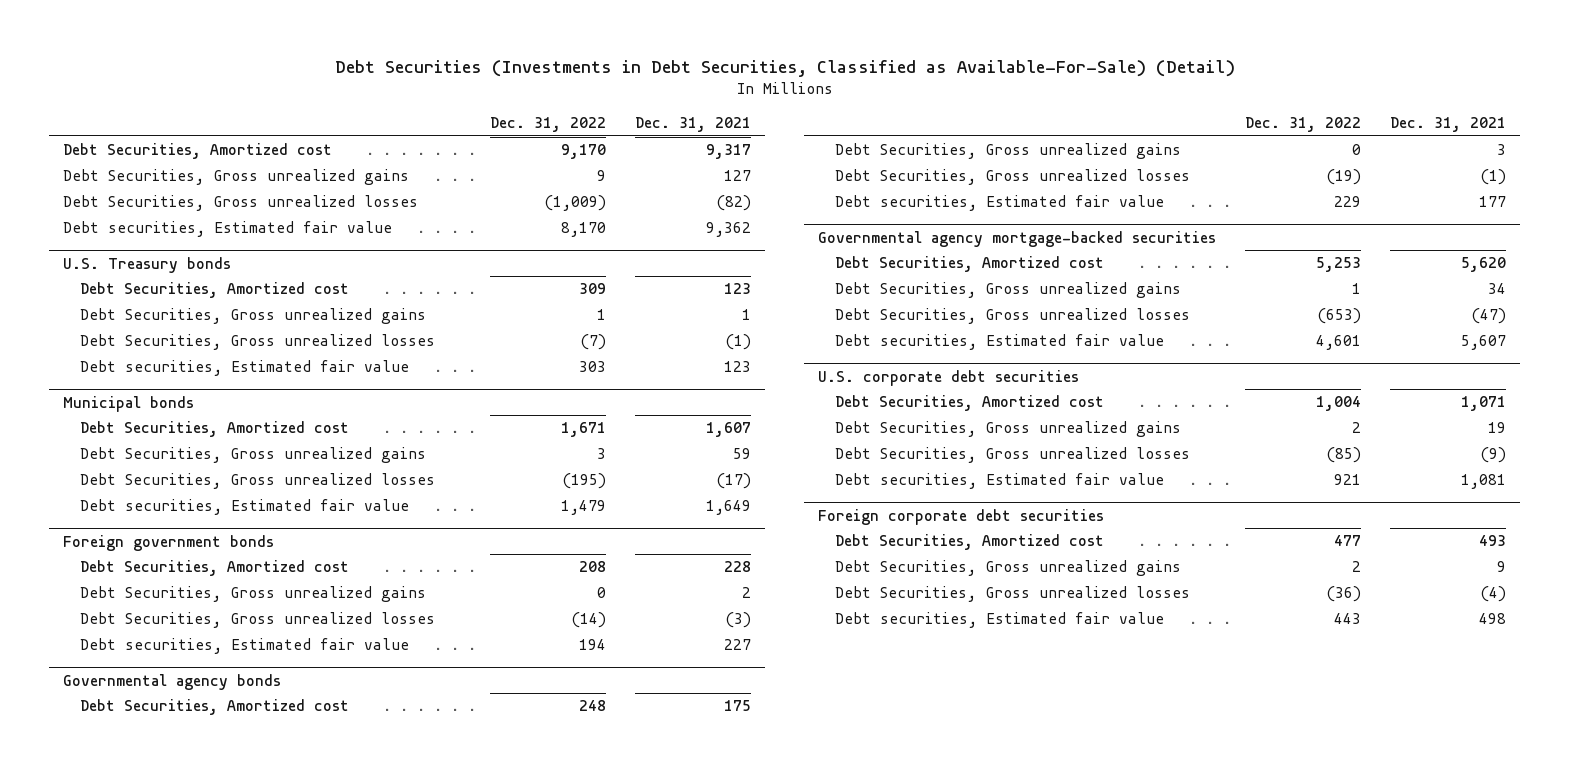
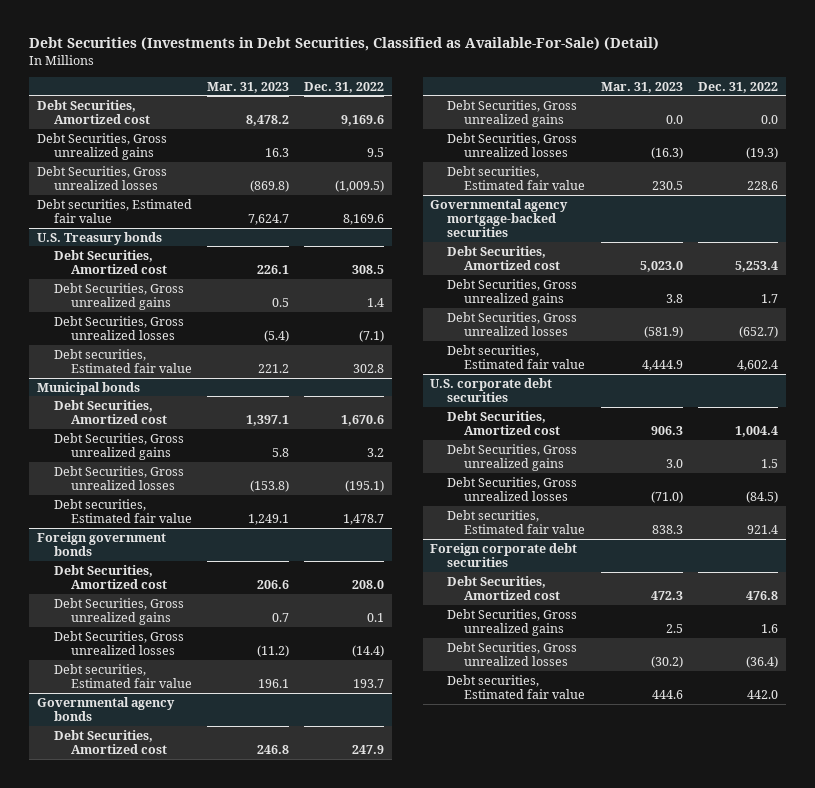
- | Dec. 31, 2022 | Dec. 31, 2021
+ | Mar. 31, 2023 | Dec. 31, 2022
- Debt Securities, Amortized cost | 9,170 | 9,317
- Debt Securities, Gross unrealized gains | 9 | 127
- Debt Securities, Gross unrealized losses | (1,009) | (82)
- Debt securities, Estimated fair value | 8,170 | 9,362
+ Debt Securities, Amortized cost | 8,478.2 | 9,169.6
+ Debt Securities, Gross unrealized gains | 16.3 | 9.5
+ Debt Securities, Gross unrealized losses | (869.8) | (1,009.5)
+ Debt securities, Estimated fair value | 7,624.7 | 8,169.6
@ U.S. Treasury bonds
- Debt Securities, Amortized cost | 309 | 123
- Debt Securities, Gross unrealized gains | 1 | 1
- Debt Securities, Gross unrealized losses | (7) | (1)
- Debt securities, Estimated fair value | 303 | 123
+ Debt Securities, Amortized cost | 226.1 | 308.5
+ Debt Securities, Gross unrealized gains | 0.5 | 1.4
+ Debt Securities, Gross unrealized losses | (5.4) | (7.1)
+ Debt securities, Estimated fair value | 221.2 | 302.8
@ Municipal bonds
- Debt Securities, Amortized cost | 1,671 | 1,607
- Debt Securities, Gross unrealized gains | 3 | 59
- Debt Securities, Gross unrealized losses | (195) | (17)
- Debt securities, Estimated fair value | 1,479 | 1,649
+ Debt Securities, Amortized cost | 1,397.1 | 1,670.6
+ Debt Securities, Gross unrealized gains | 5.8 | 3.2
+ Debt Securities, Gross unrealized losses | (153.8) | (195.1)
+ Debt securities, Estimated fair value | 1,249.1 | 1,478.7
@ Foreign government bonds
- Debt Securities, Amortized cost | 208 | 228
- Debt Securities, Gross unrealized gains | 0 | 2
- Debt Securities, Gross unrealized losses | (14) | (3)
- Debt securities, Estimated fair value | 194 | 227
+ Debt Securities, Amortized cost | 206.6 | 208.0
+ Debt Securities, Gross unrealized gains | 0.7 | 0.1
+ Debt Securities, Gross unrealized losses | (11.2) | (14.4)
+ Debt securities, Estimated fair value | 196.1 | 193.7
@ Governmental agency bonds
- Debt Securities, Amortized cost | 248 | 175
- Debt Securities, Gross unrealized gains | 0 | 3
- Debt Securities, Gross unrealized losses | (19) | (1)
- Debt securities, Estimated fair value | 229 | 177
+ Debt Securities, Amortized cost | 246.8 | 247.9
+ Debt Securities, Gross unrealized gains | 0.0 | 0.0
+ Debt Securities, Gross unrealized losses | (16.3) | (19.3)
+ Debt securities, Estimated fair value | 230.5 | 228.6
@ Governmental agency mortgage-backed securities
- Debt Securities, Amortized cost | 5,253 | 5,620
- Debt Securities, Gross unrealized gains | 1 | 34
- Debt Securities, Gross unrealized losses | (653) | (47)
- Debt securities, Estimated fair value | 4,601 | 5,607
+ Debt Securities, Amortized cost | 5,023.0 | 5,253.4
+ Debt Securities, Gross unrealized gains | 3.8 | 1.7
+ Debt Securities, Gross unrealized losses | (581.9) | (652.7)
+ Debt securities, Estimated fair value | 4,444.9 | 4,602.4
@ U.S. corporate debt securities
- Debt Securities, Amortized cost | 1,004 | 1,071
- Debt Securities, Gross unrealized gains | 2 | 19
- Debt Securities, Gross unrealized losses | (85) | (9)
- Debt securities, Estimated fair value | 921 | 1,081
+ Debt Securities, Amortized cost | 906.3 | 1,004.4
+ Debt Securities, Gross unrealized gains | 3.0 | 1.5
+ Debt Securities, Gross unrealized losses | (71.0) | (84.5)
+ Debt securities, Estimated fair value | 838.3 | 921.4
@ Foreign corporate debt securities
- Debt Securities, Amortized cost | 477 | 493
- Debt Securities, Gross unrealized gains | 2 | 9
- Debt Securities, Gross unrealized losses | (36) | (4)
- Debt securities, Estimated fair value | 443 | 498
+ Debt Securities, Amortized cost | 472.3 | 476.8
+ Debt Securities, Gross unrealized gains | 2.5 | 1.6
+ Debt Securities, Gross unrealized losses | (30.2) | (36.4)
+ Debt securities, Estimated fair value | 444.6 | 442.0

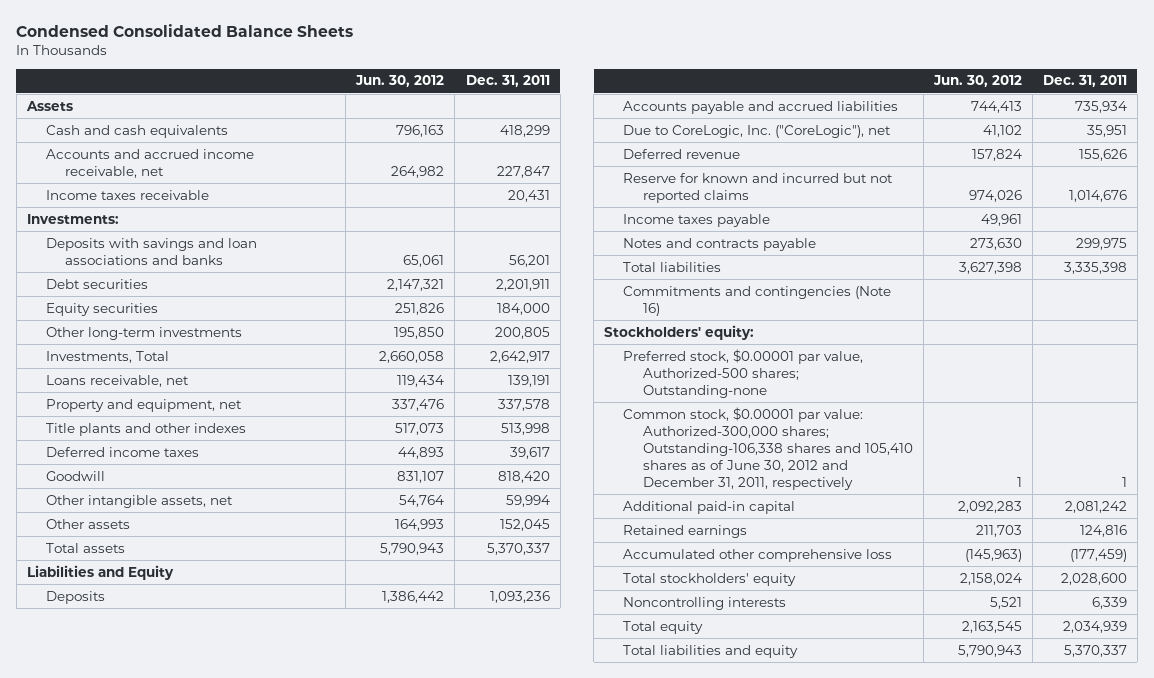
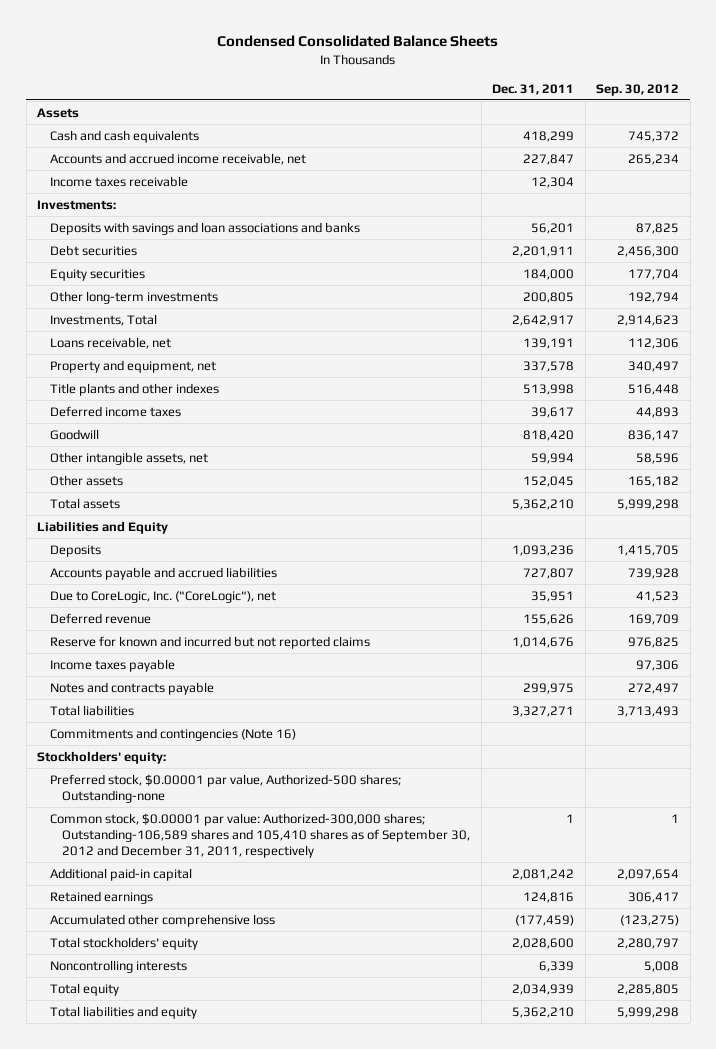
- | Jun. 30, 2012 | Dec. 31, 2011
+ | Dec. 31, 2011 | Sep. 30, 2012
- Income taxes receivable | | 20,431
+ Income taxes receivable | 12,304 |
- Total assets | 5,790,943 | 5,370,337
+ Total assets | 5,362,210 | 5,999,298
- Accounts payable and accrued liabilities | 744,413 | 735,934
+ Accounts payable and accrued liabilities | 727,807 | 739,928
- Total liabilities | 3,627,398 | 3,335,398
+ Total liabilities | 3,327,271 | 3,713,493
- Common stock, $0.00001 par value: Authorized-300,000 shares; Outstanding-106,338 shares and 105,410 shares as of June 30, 2012 and December 31, 2011, respectively | 1 | 1
+ Common stock, $0.00001 par value: Authorized-300,000 shares; Outstanding-106,589 shares and 105,410 shares as of September 30, 2012 and December 31, 2011, respectively | 1 | 1
- Total liabilities and equity | 5,790,943 | 5,370,337
+ Total liabilities and equity | 5,362,210 | 5,999,298

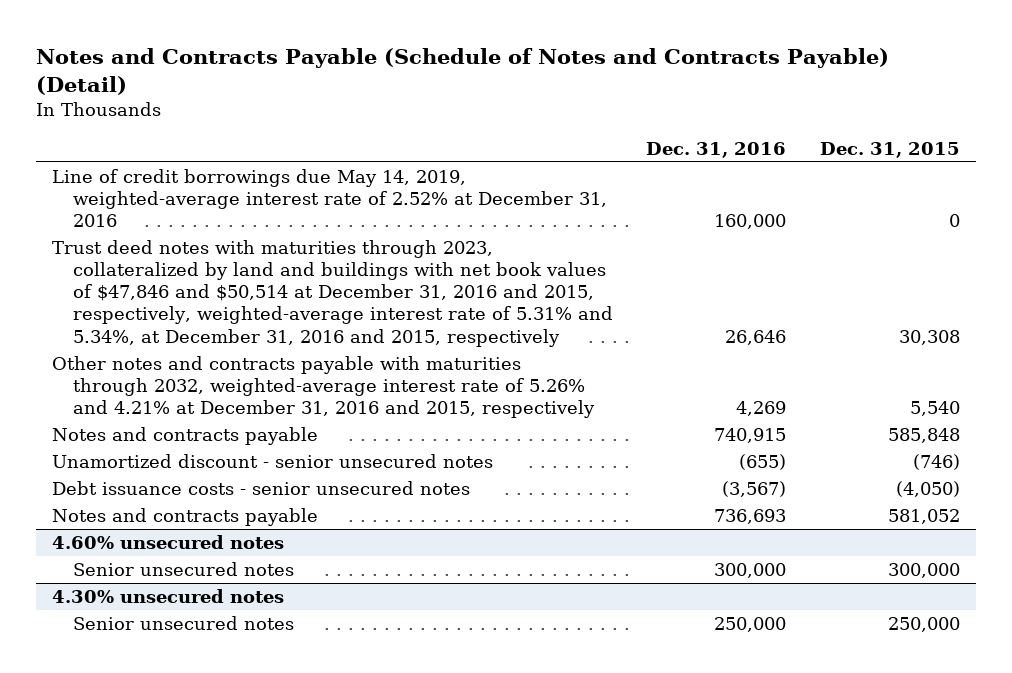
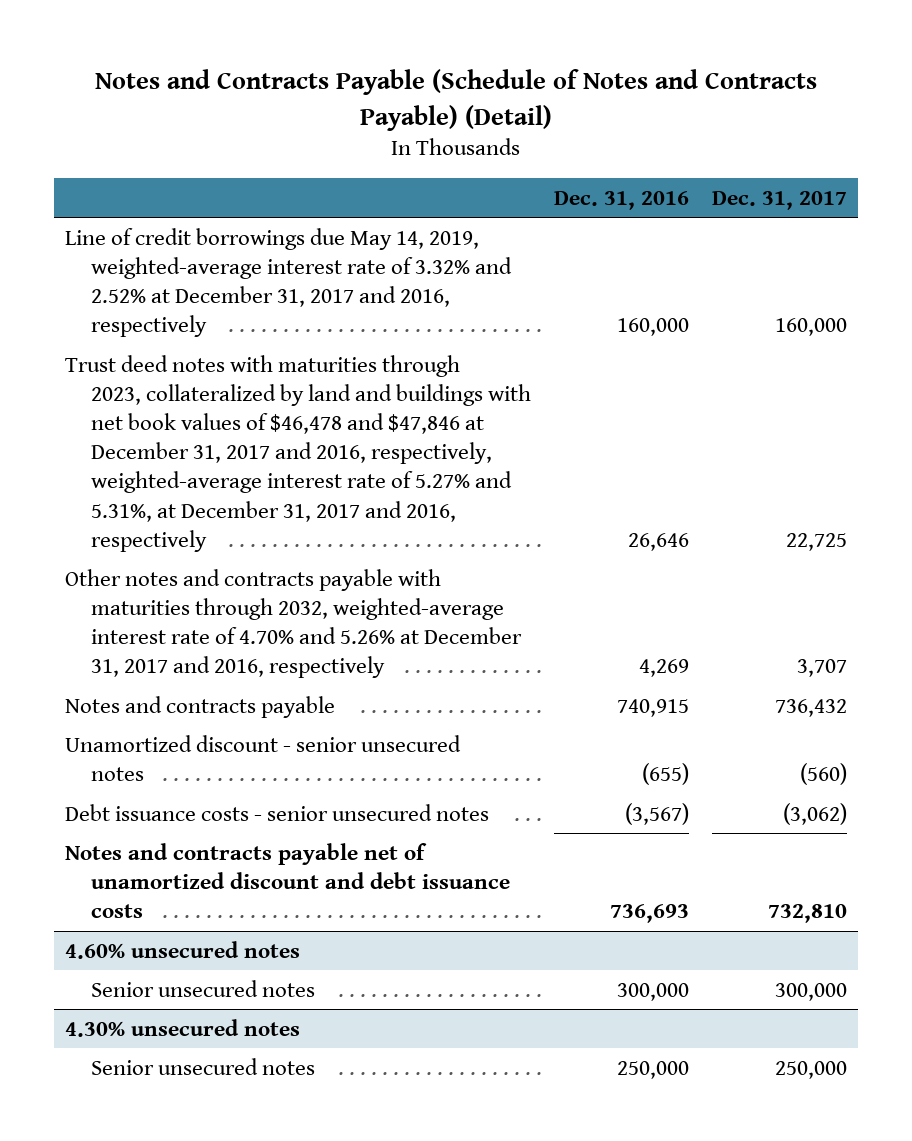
- | Dec. 31, 2016 | Dec. 31, 2015
+ | Dec. 31, 2016 | Dec. 31, 2017
- Line of credit borrowings due May 14, 2019, weighted-average interest rate of 2.52% at December 31, 2016 | 160,000 | 0
- Trust deed notes with maturities through 2023, collateralized by land and buildings with net book values of $47,846 and $50,514 at December 31, 2016 and 2015, respectively, weighted-average interest rate of 5.31% and 5.34%, at December 31, 2016 and 2015, respectively | 26,646 | 30,308
- Other notes and contracts payable with maturities through 2032, weighted-average interest rate of 5.26% and 4.21% at December 31, 2016 and 2015, respectively | 4,269 | 5,540
+ Line of credit borrowings due May 14, 2019, weighted-average interest rate of 3.32% and 2.52% at December 31, 2017 and 2016, respectively | 160,000 | 160,000
+ Trust deed notes with maturities through 2023, collateralized by land and buildings with net book values of $46,478 and $47,846 at December 31, 2017 and 2016, respectively, weighted-average interest rate of 5.27% and 5.31%, at December 31, 2017 and 2016, respectively | 26,646 | 22,725
+ Other notes and contracts payable with maturities through 2032, weighted-average interest rate of 4.70% and 5.26% at December 31, 2017 and 2016, respectively | 4,269 | 3,707
- Notes and contracts payable | 736,693 | 581,052
+ Notes and contracts payable net of unamortized discount and debt issuance costs | 736,693 | 732,810

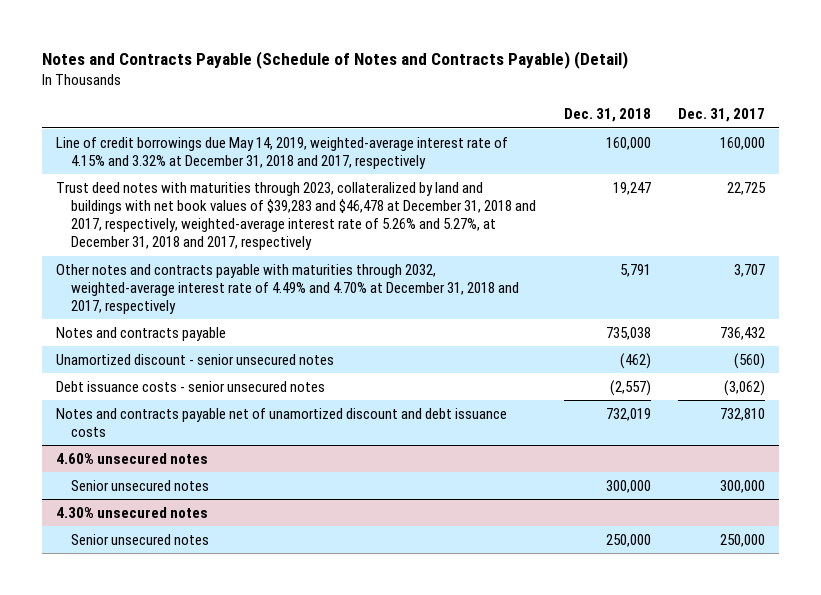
- | Dec. 31, 2016 | Dec. 31, 2017
+ | Dec. 31, 2018 | Dec. 31, 2017
- Line of credit borrowings due May 14, 2019, weighted-average interest rate of 3.32% and 2.52% at December 31, 2017 and 2016, respectively | 160,000 | 160,000
- Trust deed notes with maturities through 2023, collateralized by land and buildings with net book values of $46,478 and $47,846 at December 31, 2017 and 2016, respectively, weighted-average interest rate of 5.27% and 5.31%, at December 31, 2017 and 2016, respectively | 26,646 | 22,725
- Other notes and contracts payable with maturities through 2032, weighted-average interest rate of 4.70% and 5.26% at December 31, 2017 and 2016, respectively | 4,269 | 3,707
+ Line of credit borrowings due May 14, 2019, weighted-average interest rate of 4.15% and 3.32% at December 31, 2018 and 2017, respectively | 160,000 | 160,000
+ Trust deed notes with maturities through 2023, collateralized by land and buildings with net book values of $39,283 and $46,478 at December 31, 2018 and 2017, respectively, weighted-average interest rate of 5.26% and 5.27%, at December 31, 2018 and 2017, respectively | 19,247 | 22,725
+ Other notes and contracts payable with maturities through 2032, weighted-average interest rate of 4.49% and 4.70% at December 31, 2018 and 2017, respectively | 5,791 | 3,707

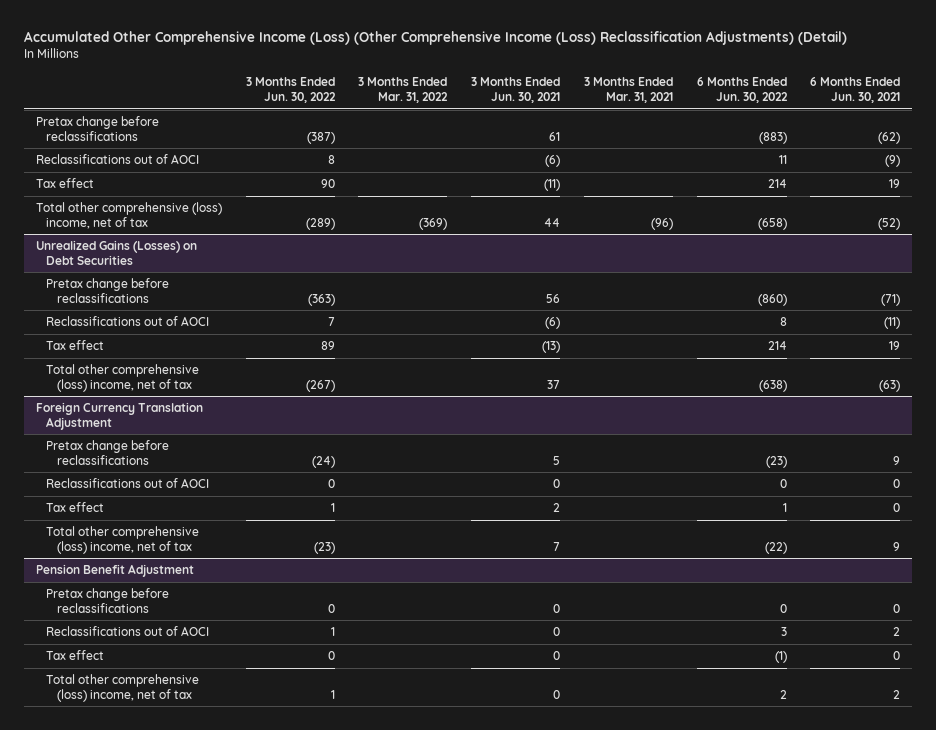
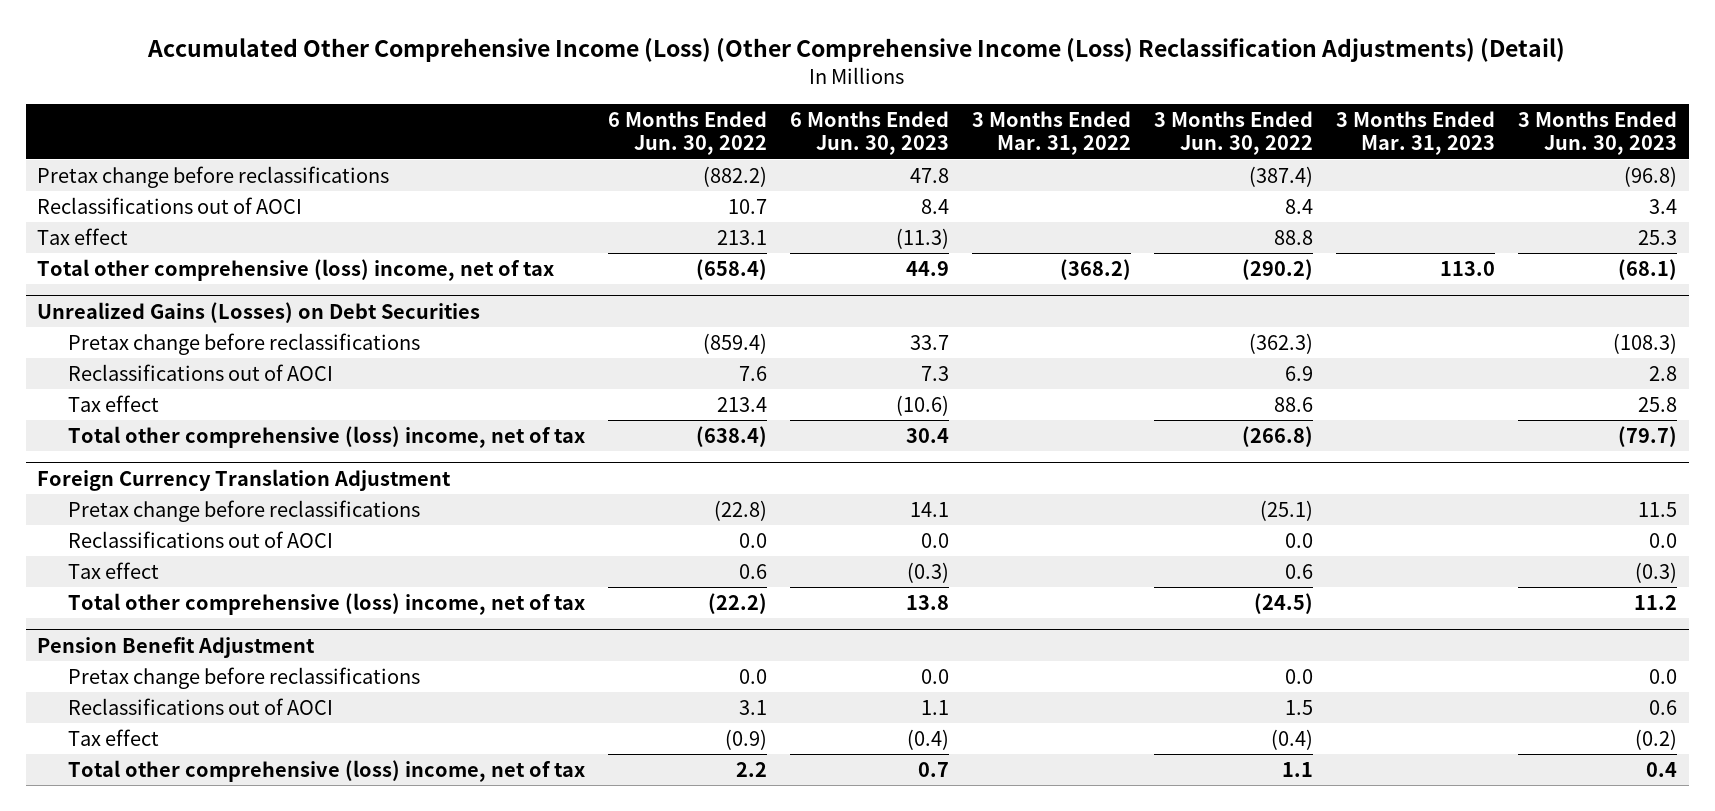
- | 3 Months Ended Jun. 30, 2022 | 3 Months Ended Mar. 31, 2022 | 3 Months Ended Jun. 30, 2021 | 3 Months Ended Mar. 31, 2021 | 6 Months Ended Jun. 30, 2022 | 6 Months Ended Jun. 30, 2021
+ | 6 Months Ended Jun. 30, 2022 | 6 Months Ended Jun. 30, 2023 | 3 Months Ended Mar. 31, 2022 | 3 Months Ended Jun. 30, 2022 | 3 Months Ended Mar. 31, 2023 | 3 Months Ended Jun. 30, 2023
- Pretax change before reclassifications | (387) | | 61 | | (883) | (62)
- Reclassifications out of AOCI | 8 | | (6) | | 11 | (9)
- Tax effect | 90 | | (11) | | 214 | 19
- Total other comprehensive (loss) income, net of tax | (289) | (369) | 44 | (96) | (658) | (52)
+ Pretax change before reclassifications | (882.2) | 47.8 | | (387.4) | | (96.8)
+ Reclassifications out of AOCI | 10.7 | 8.4 | | 8.4 | | 3.4
+ Tax effect | 213.1 | (11.3) | | 88.8 | | 25.3
+ Total other comprehensive (loss) income, net of tax | (658.4) | 44.9 | (368.2) | (290.2) | 113.0 | (68.1)
@ Unrealized Gains (Losses) on Debt Securities
- Pretax change before reclassifications | (363) | | 56 | | (860) | (71)
- Reclassifications out of AOCI | 7 | | (6) | | 8 | (11)
- Tax effect | 89 | | (13) | | 214 | 19
- Total other comprehensive (loss) income, net of tax | (267) | | 37 | | (638) | (63)
+ Pretax change before reclassifications | (859.4) | 33.7 | | (362.3) | | (108.3)
+ Reclassifications out of AOCI | 7.6 | 7.3 | | 6.9 | | 2.8
+ Tax effect | 213.4 | (10.6) | | 88.6 | | 25.8
+ Total other comprehensive (loss) income, net of tax | (638.4) | 30.4 | | (266.8) | | (79.7)
@ Foreign Currency Translation Adjustment
- Pretax change before reclassifications | (24) | | 5 | | (23) | 9
- Reclassifications out of AOCI | 0 | | 0 | | 0 | 0
- Tax effect | 1 | | 2 | | 1 | 0
- Total other comprehensive (loss) income, net of tax | (23) | | 7 | | (22) | 9
+ Pretax change before reclassifications | (22.8) | 14.1 | | (25.1) | | 11.5
+ Reclassifications out of AOCI | 0.0 | 0.0 | | 0.0 | | 0.0
+ Tax effect | 0.6 | (0.3) | | 0.6 | | (0.3)
+ Total other comprehensive (loss) income, net of tax | (22.2) | 13.8 | | (24.5) | | 11.2
@ Pension Benefit Adjustment
- Pretax change before reclassifications | 0 | | 0 | | 0 | 0
- Reclassifications out of AOCI | 1 | | 0 | | 3 | 2
- Tax effect | 0 | | 0 | | (1) | 0
- Total other comprehensive (loss) income, net of tax | 1 | | 0 | | 2 | 2
+ Pretax change before reclassifications | 0.0 | 0.0 | | 0.0 | | 0.0
+ Reclassifications out of AOCI | 3.1 | 1.1 | | 1.5 | | 0.6
+ Tax effect | (0.9) | (0.4) | | (0.4) | | (0.2)
+ Total other comprehensive (loss) income, net of tax | 2.2 | 0.7 | | 1.1 | | 0.4

